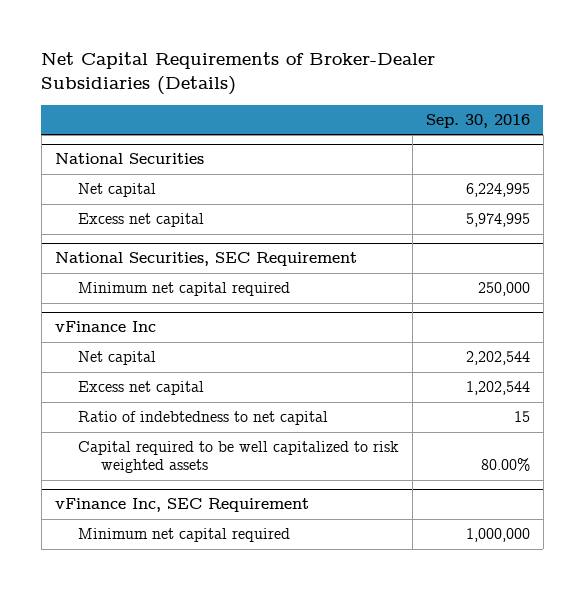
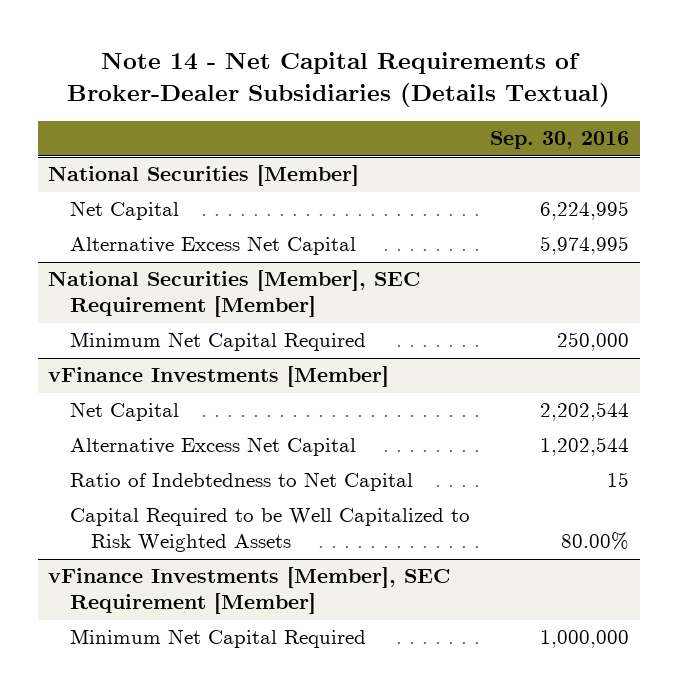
- Net Capital Requirements of Broker-Dealer Subsidiaries (Details)
+ Note 14 - Net Capital Requirements of Broker-Dealer Subsidiaries (Details Textual)
- National Securities
- Net capital | 6,224,995
- Excess net capital | 5,974,995
- National Securities, SEC Requirement
- Minimum net capital required | 250,000
- vFinance Inc
- Net capital | 2,202,544
- Excess net capital | 1,202,544
- Ratio of indebtedness to net capital | 15
- Capital required to be well capitalized to risk weighted assets | 80.00%
- vFinance Inc, SEC Requirement
- Minimum net capital required | 1,000,000
+ National Securities [Member]
+ Net Capital | 6,224,995
+ Alternative Excess Net Capital | 5,974,995
+ National Securities [Member], SEC Requirement [Member]
+ Minimum Net Capital Required | 250,000
+ vFinance Investments [Member]
+ Net Capital | 2,202,544
+ Alternative Excess Net Capital | 1,202,544
+ Ratio of Indebtedness to Net Capital | 15
+ Capital Required to be Well Capitalized to Risk Weighted Assets | 80.00%
+ vFinance Investments [Member], SEC Requirement [Member]
+ Minimum Net Capital Required | 1,000,000

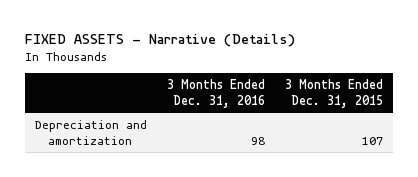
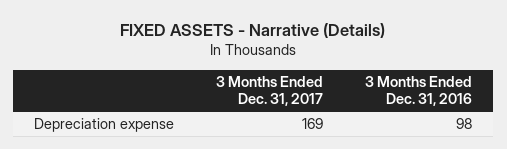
- | 3 Months Ended Dec. 31, 2016 | 3 Months Ended Dec. 31, 2015
+ | 3 Months Ended Dec. 31, 2017 | 3 Months Ended Dec. 31, 2016
- Depreciation and amortization | 98 | 107
+ Depreciation expense | 169 | 98

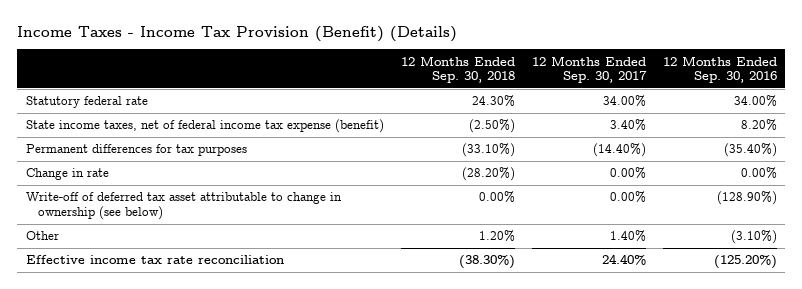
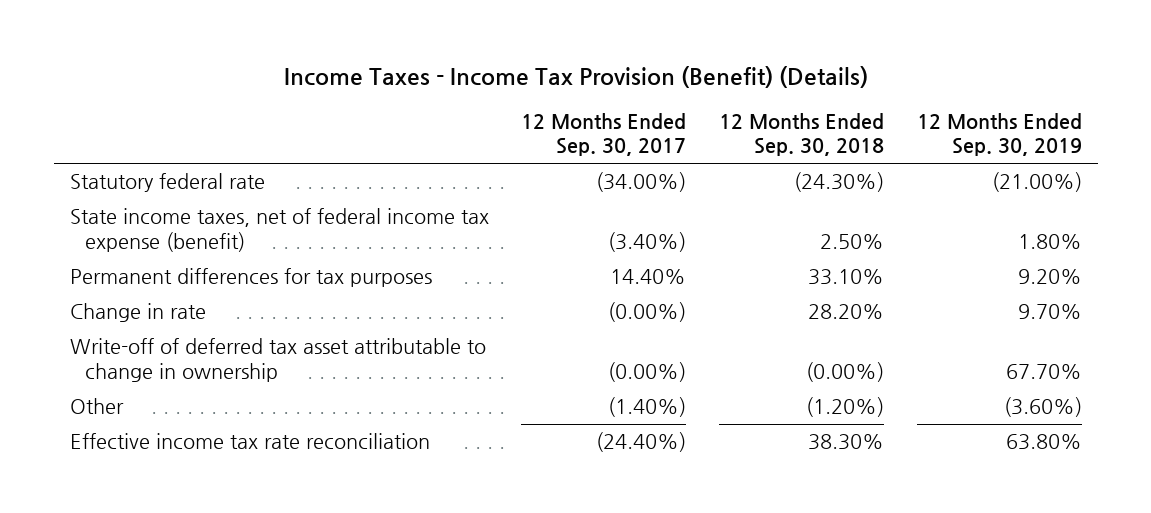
- | 12 Months Ended Sep. 30, 2018 | 12 Months Ended Sep. 30, 2017 | 12 Months Ended Sep. 30, 2016
+ | 12 Months Ended Sep. 30, 2017 | 12 Months Ended Sep. 30, 2018 | 12 Months Ended Sep. 30, 2019
- Statutory federal rate | 24.30% | 34.00% | 34.00%
- State income taxes, net of federal income tax expense (benefit) | (2.50%) | 3.40% | 8.20%
- Permanent differences for tax purposes | (33.10%) | (14.40%) | (35.40%)
- Change in rate | (28.20%) | 0.00% | 0.00%
- Write-off of deferred tax asset attributable to change in ownership (see below) | 0.00% | 0.00% | (128.90%)
- Other | 1.20% | 1.40% | (3.10%)
- Effective income tax rate reconciliation | (38.30%) | 24.40% | (125.20%)
+ Statutory federal rate | (34.00%) | (24.30%) | (21.00%)
+ State income taxes, net of federal income tax expense (benefit) | (3.40%) | 2.50% | 1.80%
+ Permanent differences for tax purposes | 14.40% | 33.10% | 9.20%
+ Change in rate | (0.00%) | 28.20% | 9.70%
+ Write-off of deferred tax asset attributable to change in ownership | (0.00%) | (0.00%) | 67.70%
+ Other | (1.40%) | (1.20%) | (3.60%)
+ Effective income tax rate reconciliation | (24.40%) | 38.30% | 63.80%

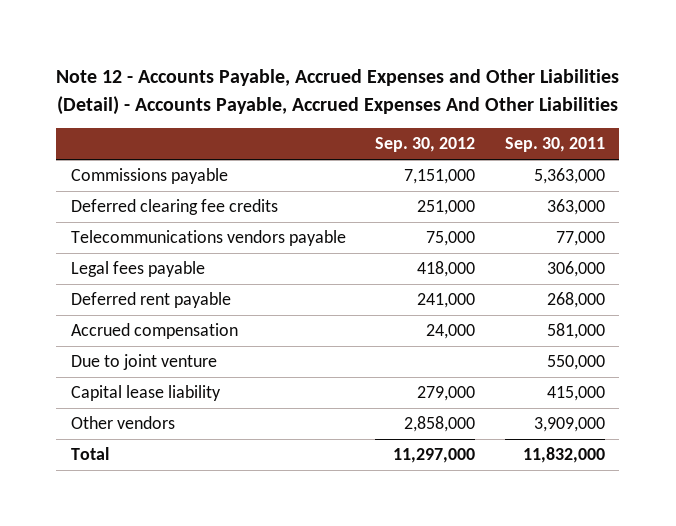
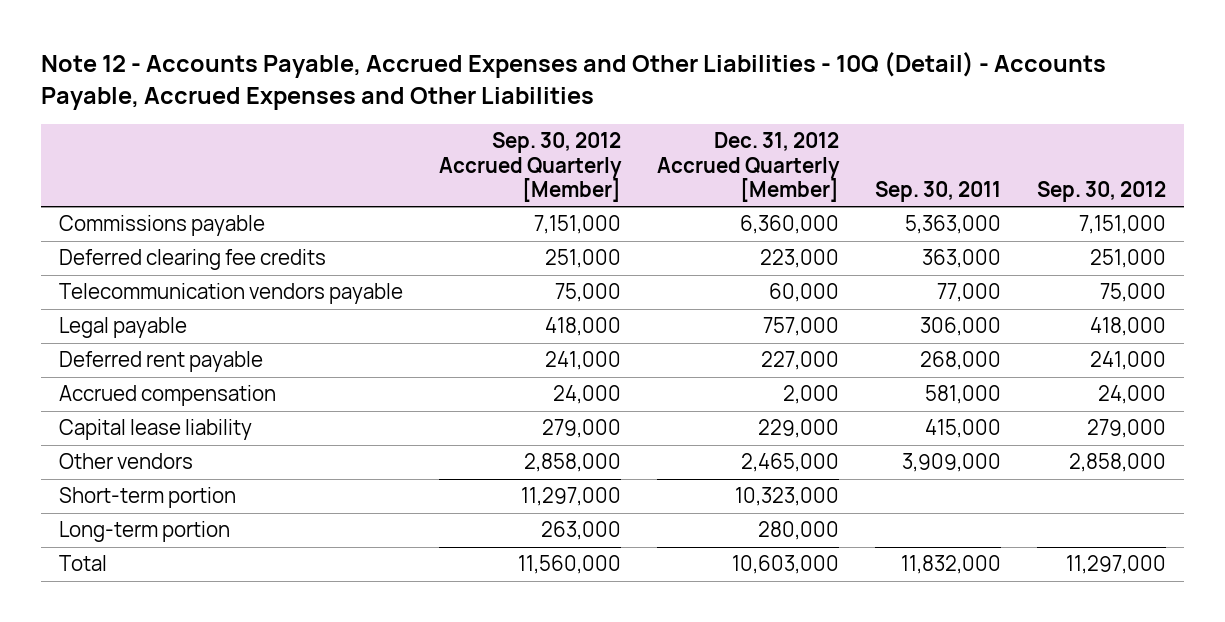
- Note 12 - Accounts Payable, Accrued Expenses and Other Liabilities (Detail) - Accounts Payable, Accrued Expenses And Other Liabilities
+ Note 12 - Accounts Payable, Accrued Expenses and Other Liabilities - 10Q (Detail) - Accounts Payable, Accrued Expenses and Other Liabilities
- | Sep. 30, 2012 | Sep. 30, 2011
+ | Sep. 30, 2012 Accrued Quarterly [Member] | Dec. 31, 2012 Accrued Quarterly [Member] | Sep. 30, 2011 | Sep. 30, 2012
- Telecommunications vendors payable | 75,000 | 77,000
- Legal fees payable | 418,000 | 306,000
+ Telecommunication vendors payable | 75,000 | 60,000 | 77,000 | 75,000
+ Legal payable | 418,000 | 757,000 | 306,000 | 418,000
- Due to joint venture | | 550,000
+ Short-term portion | 11,297,000 | 10,323,000 | |
+ Long-term portion | 263,000 | 280,000 | |

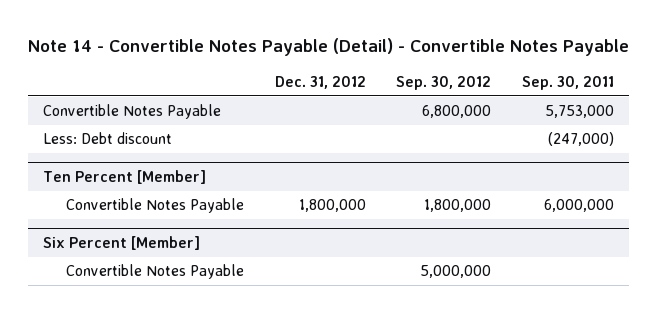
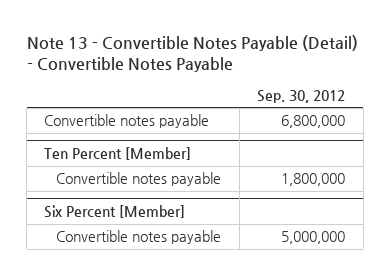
- Note 14 - Convertible Notes Payable (Detail) - Convertible Notes Payable
+ Note 13 - Convertible Notes Payable (Detail) - Convertible Notes Payable
- | Dec. 31, 2012 | Sep. 30, 2012 | Sep. 30, 2011
+ | Sep. 30, 2012
- Convertible Notes Payable | | 6,800,000 | 5,753,000
- Less: Debt discount | | | (247,000)
+ Convertible notes payable | 6,800,000
@ Ten Percent [Member]
- Convertible Notes Payable | 1,800,000 | 1,800,000 | 6,000,000
+ Convertible notes payable | 1,800,000
@ Six Percent [Member]
- Convertible Notes Payable | | 5,000,000 |
+ Convertible notes payable | 5,000,000

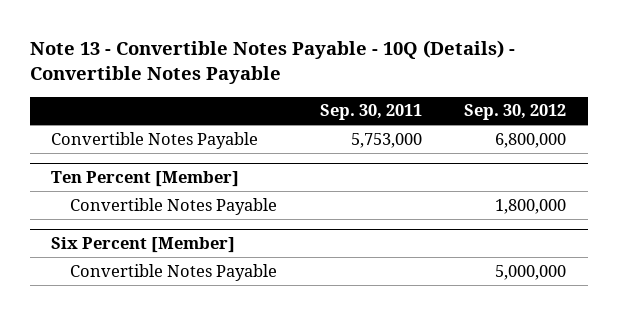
- Note 13 - Convertible Notes Payable (Detail) - Convertible Notes Payable
+ Note 13 - Convertible Notes Payable - 10Q (Details) - Convertible Notes Payable
- | Sep. 30, 2012
+ | Sep. 30, 2011 | Sep. 30, 2012
- Convertible notes payable | 6,800,000
+ Convertible Notes Payable | 5,753,000 | 6,800,000
@ Ten Percent [Member]
- Convertible notes payable | 1,800,000
+ Convertible Notes Payable | | 1,800,000
@ Six Percent [Member]
- Convertible notes payable | 5,000,000
+ Convertible Notes Payable | | 5,000,000

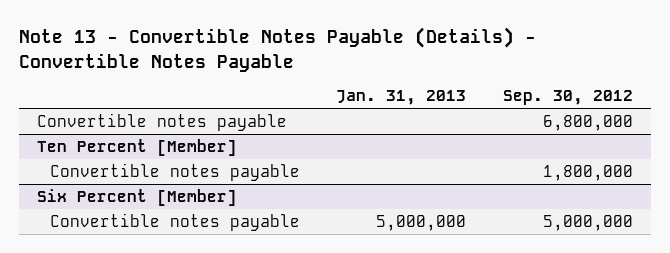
- Note 13 - Convertible Notes Payable - 10Q (Details) - Convertible Notes Payable
+ Note 13 - Convertible Notes Payable (Details) - Convertible Notes Payable
- | Sep. 30, 2011 | Sep. 30, 2012
+ | Jan. 31, 2013 | Sep. 30, 2012
- Convertible Notes Payable | 5,753,000 | 6,800,000
+ Convertible notes payable | | 6,800,000
@ Ten Percent [Member]
- Convertible Notes Payable | | 1,800,000
+ Convertible notes payable | | 1,800,000
@ Six Percent [Member]
- Convertible Notes Payable | | 5,000,000
+ Convertible notes payable | 5,000,000 | 5,000,000

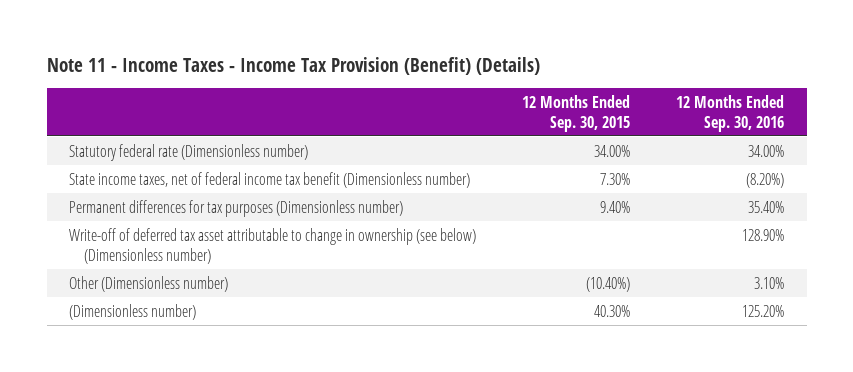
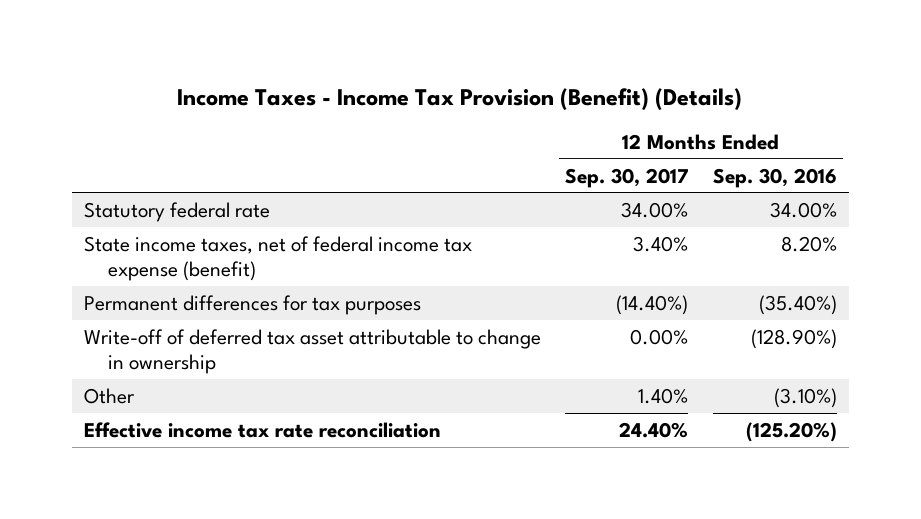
- Note 11 - Income Taxes - Income Tax Provision (Benefit) (Details)
+ Income Taxes - Income Tax Provision (Benefit) (Details)
- | 12 Months Ended Sep. 30, 2015 | 12 Months Ended Sep. 30, 2016
+ | 12 Months Ended Sep. 30, 2017 | 12 Months Ended Sep. 30, 2016
- Statutory federal rate (Dimensionless number) | 34.00% | 34.00%
- State income taxes, net of federal income tax benefit (Dimensionless number) | 7.30% | (8.20%)
- Permanent differences for tax purposes (Dimensionless number) | 9.40% | 35.40%
- Write-off of deferred tax asset attributable to change in ownership (see below) (Dimensionless number) | | 128.90%
- Other (Dimensionless number) | (10.40%) | 3.10%
- (Dimensionless number) | 40.30% | 125.20%
+ Statutory federal rate | 34.00% | 34.00%
+ State income taxes, net of federal income tax expense (benefit) | 3.40% | 8.20%
+ Permanent differences for tax purposes | (14.40%) | (35.40%)
+ Write-off of deferred tax asset attributable to change in ownership | 0.00% | (128.90%)
+ Other | 1.40% | (3.10%)
+ Effective income tax rate reconciliation | 24.40% | (125.20%)

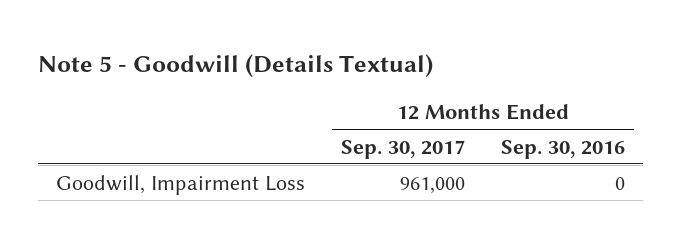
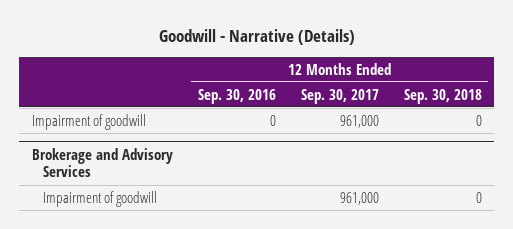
- Note 5 - Goodwill (Details Textual)
+ Goodwill - Narrative (Details)
- | 12 Months Ended Sep. 30, 2017 | 12 Months Ended Sep. 30, 2016
+ | 12 Months Ended Sep. 30, 2016 | 12 Months Ended Sep. 30, 2017 | 12 Months Ended Sep. 30, 2018
- Goodwill, Impairment Loss | 961,000 | 0
+ Impairment of goodwill | 0 | 961,000 | 0
+ Brokerage and Advisory Services
+ Impairment of goodwill | | 961,000 | 0

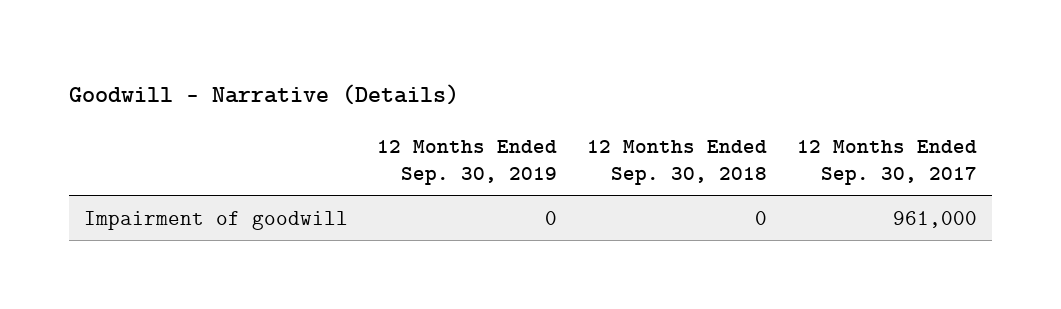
- | 12 Months Ended Sep. 30, 2016 | 12 Months Ended Sep. 30, 2017 | 12 Months Ended Sep. 30, 2018
+ | 12 Months Ended Sep. 30, 2019 | 12 Months Ended Sep. 30, 2018 | 12 Months Ended Sep. 30, 2017
- Brokerage and Advisory Services
- Impairment of goodwill | | 961,000 | 0

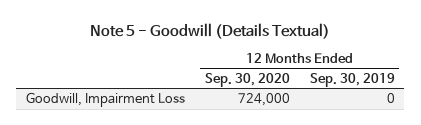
- Goodwill - Narrative (Details)
+ Note 5 - Goodwill (Details Textual)
- | 12 Months Ended Sep. 30, 2019 | 12 Months Ended Sep. 30, 2018 | 12 Months Ended Sep. 30, 2017
+ | 12 Months Ended Sep. 30, 2020 | 12 Months Ended Sep. 30, 2019
- Impairment of goodwill | 0 | 0 | 961,000
+ Goodwill, Impairment Loss | 724,000 | 0

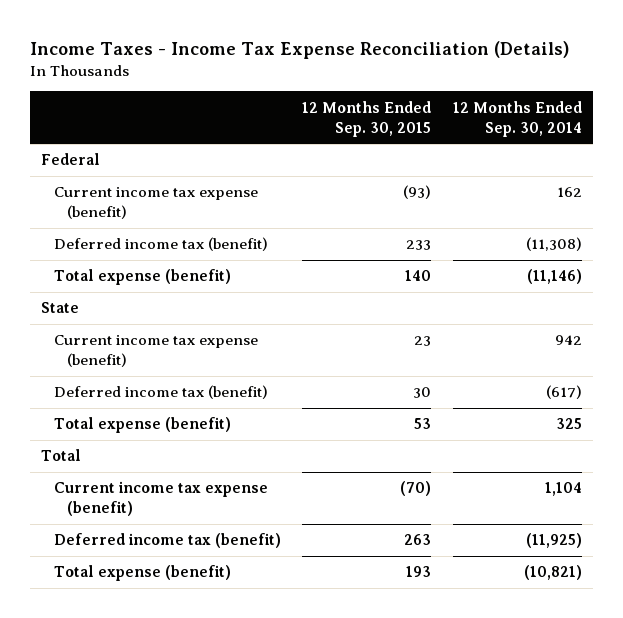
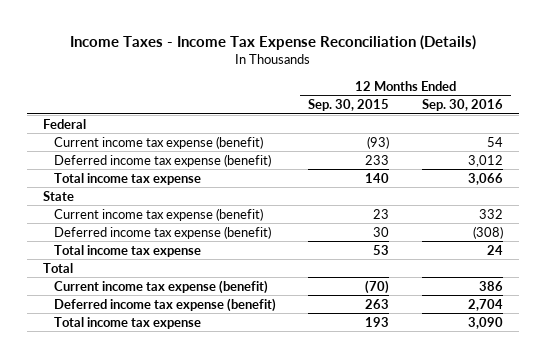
- | 12 Months Ended Sep. 30, 2015 | 12 Months Ended Sep. 30, 2014
+ | 12 Months Ended Sep. 30, 2015 | 12 Months Ended Sep. 30, 2016
- Deferred income tax (benefit) | 233 | (11,308)
- Total expense (benefit) | 140 | (11,146)
+ Deferred income tax expense (benefit) | 233 | 3,012
+ Total income tax expense | 140 | 3,066
- Deferred income tax (benefit) | 30 | (617)
- Total expense (benefit) | 53 | 325
+ Deferred income tax expense (benefit) | 30 | (308)
+ Total income tax expense | 53 | 24
- Deferred income tax (benefit) | 263 | (11,925)
- Total expense (benefit) | 193 | (10,821)
+ Deferred income tax expense (benefit) | 263 | 2,704
+ Total income tax expense | 193 | 3,090

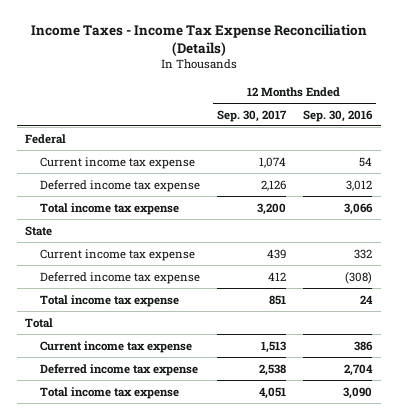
- | 12 Months Ended Sep. 30, 2015 | 12 Months Ended Sep. 30, 2016
+ | 12 Months Ended Sep. 30, 2017 | 12 Months Ended Sep. 30, 2016
- Current income tax expense (benefit) | (93) | 54
- Deferred income tax expense (benefit) | 233 | 3,012
+ Current income tax expense | 1,074 | 54
+ Deferred income tax expense | 2,126 | 3,012
- Current income tax expense (benefit) | 23 | 332
- Deferred income tax expense (benefit) | 30 | (308)
+ Current income tax expense | 439 | 332
+ Deferred income tax expense | 412 | (308)
- Current income tax expense (benefit) | (70) | 386
- Deferred income tax expense (benefit) | 263 | 2,704
+ Current income tax expense | 1,513 | 386
+ Deferred income tax expense | 2,538 | 2,704

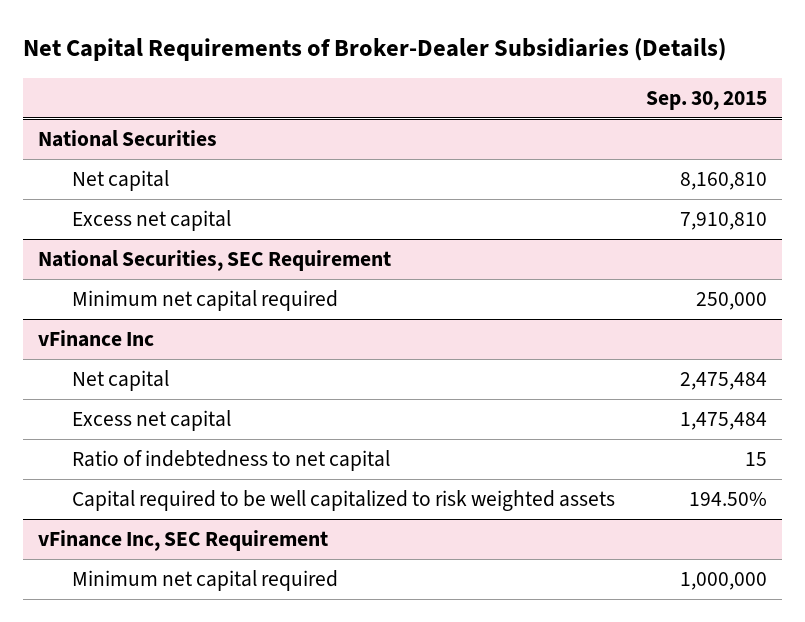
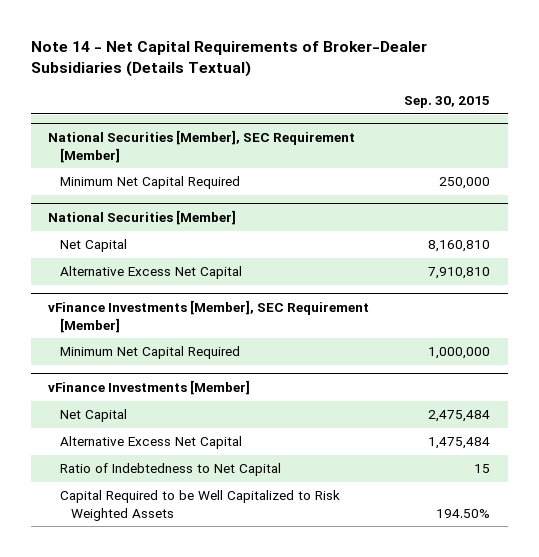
- Net Capital Requirements of Broker-Dealer Subsidiaries (Details)
+ Note 14 - Net Capital Requirements of Broker-Dealer Subsidiaries (Details Textual)
- National Securities
- Net capital | 8,160,810
- Excess net capital | 7,910,810
- National Securities, SEC Requirement
- Minimum net capital required | 250,000
- vFinance Inc
- Net capital | 2,475,484
- Excess net capital | 1,475,484
- Ratio of indebtedness to net capital | 15
- Capital required to be well capitalized to risk weighted assets | 194.50%
- vFinance Inc, SEC Requirement
- Minimum net capital required | 1,000,000
+ National Securities [Member], SEC Requirement [Member]
+ Minimum Net Capital Required | 250,000
+ National Securities [Member]
+ Net Capital | 8,160,810
+ Alternative Excess Net Capital | 7,910,810
+ vFinance Investments [Member], SEC Requirement [Member]
+ Minimum Net Capital Required | 1,000,000
+ vFinance Investments [Member]
+ Net Capital | 2,475,484
+ Alternative Excess Net Capital | 1,475,484
+ Ratio of Indebtedness to Net Capital | 15
+ Capital Required to be Well Capitalized to Risk Weighted Assets | 194.50%

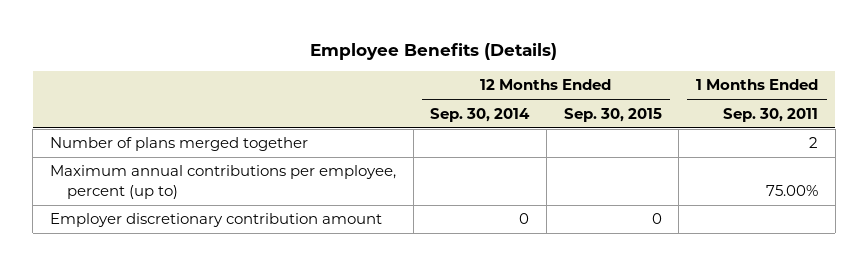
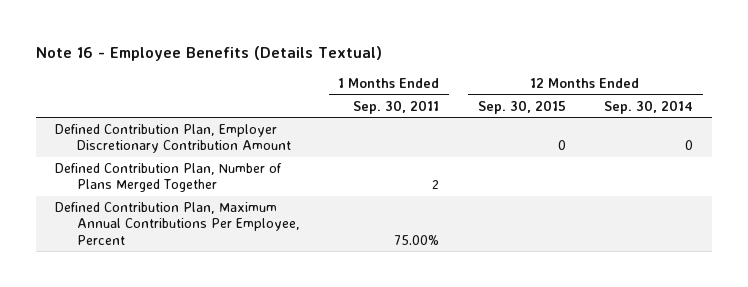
- Employee Benefits (Details)
+ Note 16 - Employee Benefits (Details Textual)
- | 12 Months Ended Sep. 30, 2014 | 12 Months Ended Sep. 30, 2015 | 1 Months Ended Sep. 30, 2011
+ | 1 Months Ended Sep. 30, 2011 | 12 Months Ended Sep. 30, 2015 | 12 Months Ended Sep. 30, 2014
- Number of plans merged together | | | 2
- Maximum annual contributions per employee, percent (up to) | | | 75.00%
- Employer discretionary contribution amount | 0 | 0 |
+ Defined Contribution Plan, Employer Discretionary Contribution Amount | | 0 | 0
+ Defined Contribution Plan, Number of Plans Merged Together | 2 | |
+ Defined Contribution Plan, Maximum Annual Contributions Per Employee, Percent | 75.00% | |

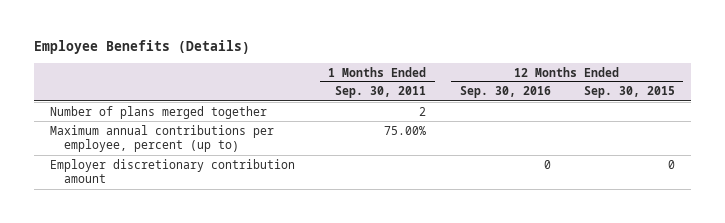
- Note 16 - Employee Benefits (Details Textual)
+ Employee Benefits (Details)
- | 1 Months Ended Sep. 30, 2011 | 12 Months Ended Sep. 30, 2015 | 12 Months Ended Sep. 30, 2014
+ | 1 Months Ended Sep. 30, 2011 | 12 Months Ended Sep. 30, 2016 | 12 Months Ended Sep. 30, 2015
- Defined Contribution Plan, Employer Discretionary Contribution Amount | | 0 | 0
- Defined Contribution Plan, Number of Plans Merged Together | 2 | |
- Defined Contribution Plan, Maximum Annual Contributions Per Employee, Percent | 75.00% | |
+ Number of plans merged together | 2 | |
+ Maximum annual contributions per employee, percent (up to) | 75.00% | |
+ Employer discretionary contribution amount | | 0 | 0

